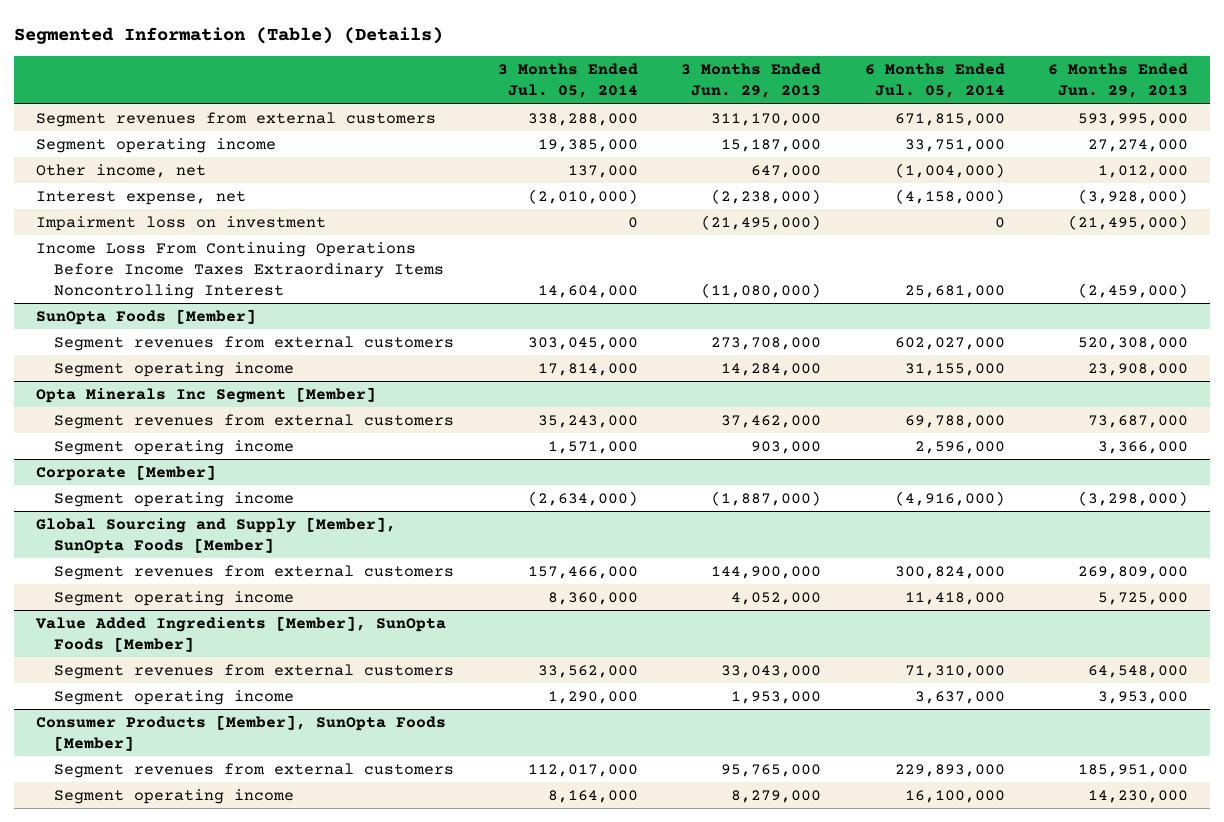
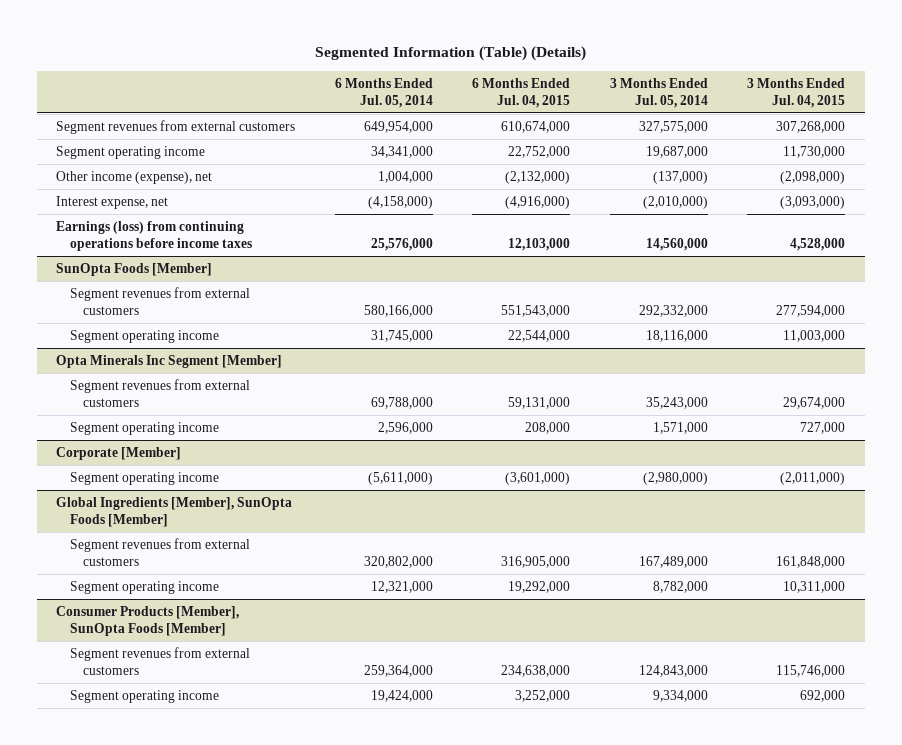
- | 3 Months Ended Jul. 05, 2014 | 3 Months Ended Jun. 29, 2013 | 6 Months Ended Jul. 05, 2014 | 6 Months Ended Jun. 29, 2013
+ | 6 Months Ended Jul. 05, 2014 | 6 Months Ended Jul. 04, 2015 | 3 Months Ended Jul. 05, 2014 | 3 Months Ended Jul. 04, 2015
- Segment revenues from external customers | 338,288,000 | 311,170,000 | 671,815,000 | 593,995,000
- Segment operating income | 19,385,000 | 15,187,000 | 33,751,000 | 27,274,000
- Other income, net | 137,000 | 647,000 | (1,004,000) | 1,012,000
+ Segment revenues from external customers | 649,954,000 | 610,674,000 | 327,575,000 | 307,268,000
+ Segment operating income | 34,341,000 | 22,752,000 | 19,687,000 | 11,730,000
+ Other income (expense), net | 1,004,000 | (2,132,000) | (137,000) | (2,098,000)
- Impairment loss on investment | 0 | (21,495,000) | 0 | (21,495,000)
- Income Loss From Continuing Operations Before Income Taxes Extraordinary Items Noncontrolling Interest | 14,604,000 | (11,080,000) | 25,681,000 | (2,459,000)
+ Earnings (loss) from continuing operations before income taxes | 25,576,000 | 12,103,000 | 14,560,000 | 4,528,000
@ SunOpta Foods [Member]
- Segment revenues from external customers | 303,045,000 | 273,708,000 | 602,027,000 | 520,308,000
- Segment operating income | 17,814,000 | 14,284,000 | 31,155,000 | 23,908,000
+ Segment revenues from external customers | 580,166,000 | 551,543,000 | 292,332,000 | 277,594,000
+ Segment operating income | 31,745,000 | 22,544,000 | 18,116,000 | 11,003,000
@ Corporate [Member]
- Segment operating income | (2,634,000) | (1,887,000) | (4,916,000) | (3,298,000)
- Global Sourcing and Supply [Member], SunOpta Foods [Member]
- Segment revenues from external customers | 157,466,000 | 144,900,000 | 300,824,000 | 269,809,000
- Segment operating income | 8,360,000 | 4,052,000 | 11,418,000 | 5,725,000
- Value Added Ingredients [Member], SunOpta Foods [Member]
- Segment revenues from external customers | 33,562,000 | 33,043,000 | 71,310,000 | 64,548,000
- Segment operating income | 1,290,000 | 1,953,000 | 3,637,000 | 3,953,000
@ Corporate [Member]
+ Segment operating income | (5,611,000) | (3,601,000) | (2,980,000) | (2,011,000)
+ Global Ingredients [Member], SunOpta Foods [Member]
+ Segment revenues from external customers | 320,802,000 | 316,905,000 | 167,489,000 | 161,848,000
+ Segment operating income | 12,321,000 | 19,292,000 | 8,782,000 | 10,311,000
@ Consumer Products [Member], SunOpta Foods [Member]
- Segment revenues from external customers | 112,017,000 | 95,765,000 | 229,893,000 | 185,951,000
- Segment operating income | 8,164,000 | 8,279,000 | 16,100,000 | 14,230,000
+ Segment revenues from external customers | 259,364,000 | 234,638,000 | 124,843,000 | 115,746,000
+ Segment operating income | 19,424,000 | 3,252,000 | 9,334,000 | 692,000

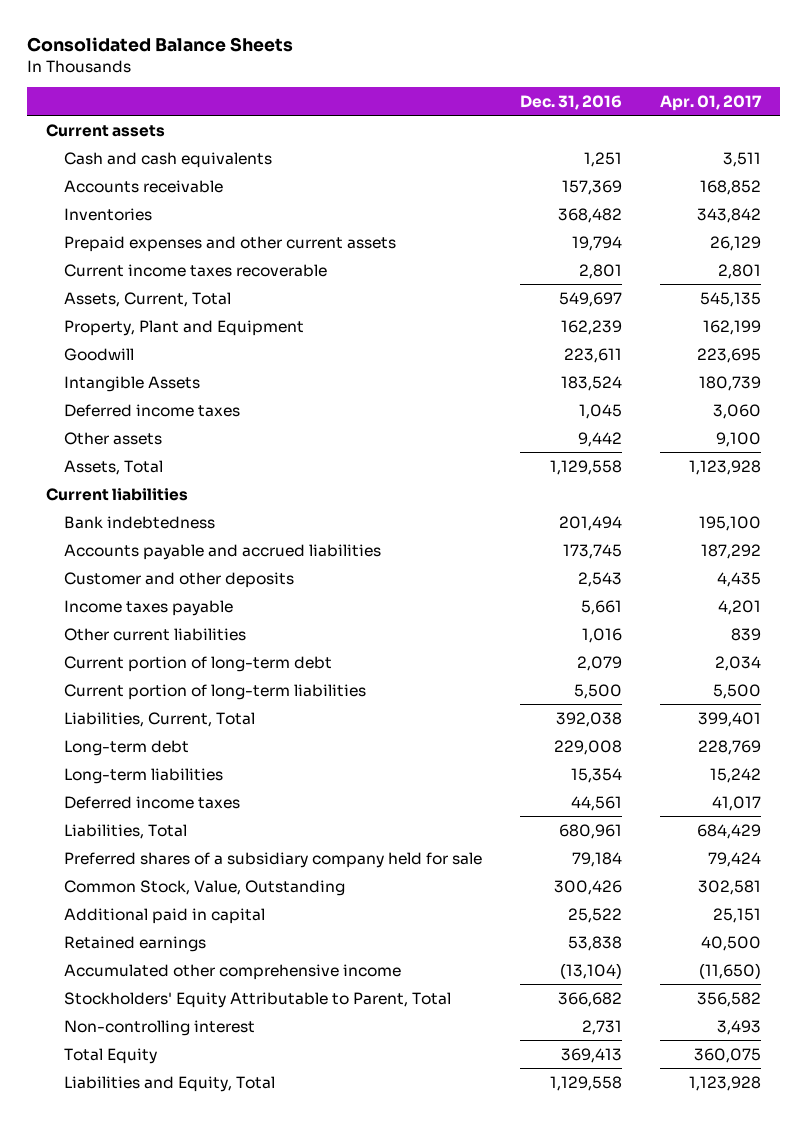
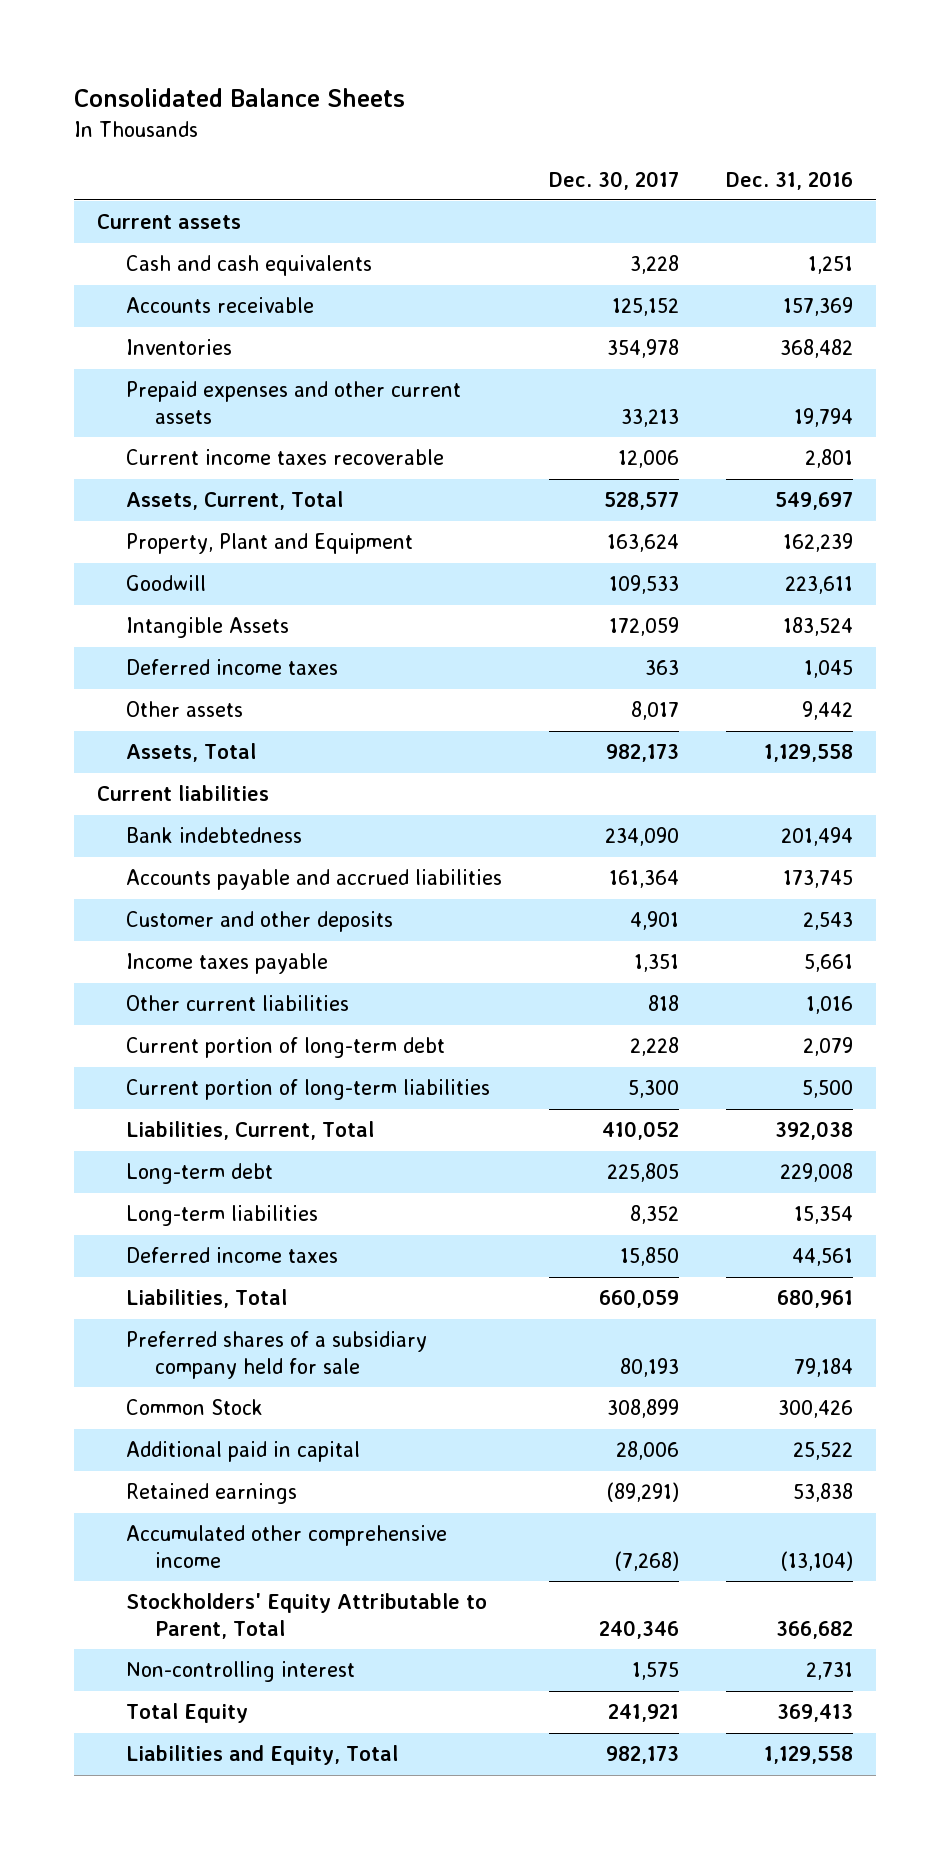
- | Dec. 31, 2016 | Apr. 01, 2017
+ | Dec. 30, 2017 | Dec. 31, 2016
- Common Stock, Value, Outstanding | 300,426 | 302,581
+ Common Stock | 308,899 | 300,426

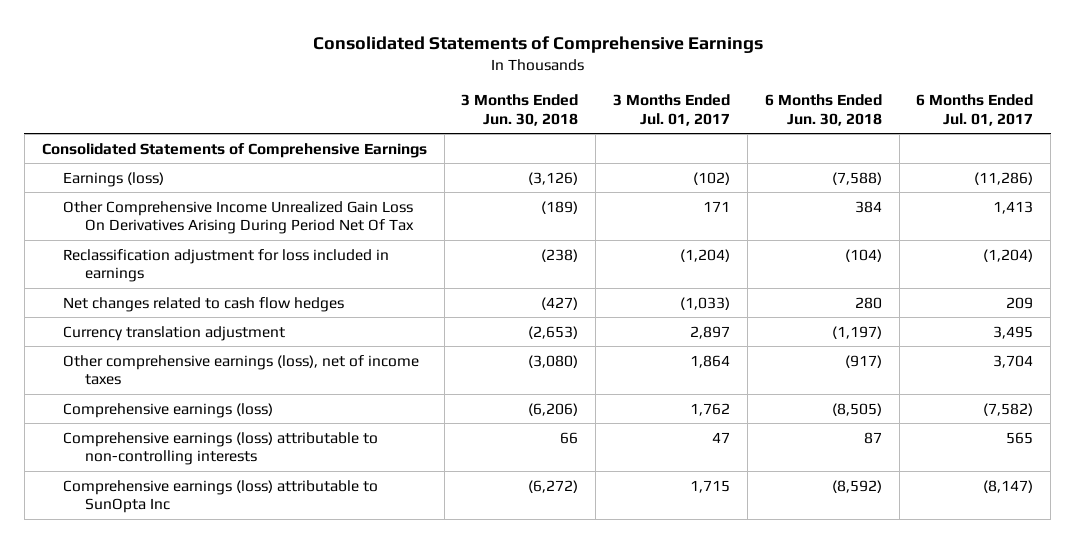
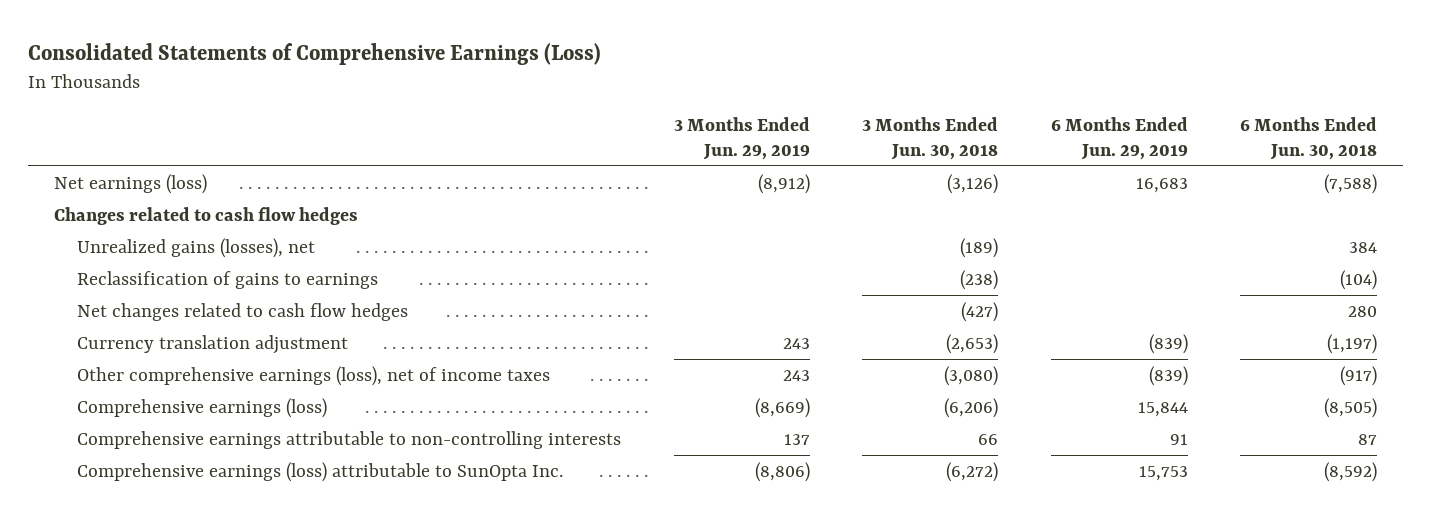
- Consolidated Statements of Comprehensive Earnings
+ Consolidated Statements of Comprehensive Earnings (Loss)
- | 3 Months Ended Jun. 30, 2018 | 3 Months Ended Jul. 01, 2017 | 6 Months Ended Jun. 30, 2018 | 6 Months Ended Jul. 01, 2017
+ | 3 Months Ended Jun. 29, 2019 | 3 Months Ended Jun. 30, 2018 | 6 Months Ended Jun. 29, 2019 | 6 Months Ended Jun. 30, 2018
- Consolidated Statements of Comprehensive Earnings
- Earnings (loss) | (3,126) | (102) | (7,588) | (11,286)
- Other Comprehensive Income Unrealized Gain Loss On Derivatives Arising During Period Net Of Tax | (189) | 171 | 384 | 1,413
- Reclassification adjustment for loss included in earnings | (238) | (1,204) | (104) | (1,204)
+ Net earnings (loss) | (8,912) | (3,126) | 16,683 | (7,588)
+ Changes related to cash flow hedges
+ Unrealized gains (losses), net | | (189) | | 384
+ Reclassification of gains to earnings | | (238) | | (104)
- Comprehensive earnings (loss) attributable to non-controlling interests | 66 | 47 | 87 | 565
- Comprehensive earnings (loss) attributable to SunOpta Inc | (6,272) | 1,715 | (8,592) | (8,147)
+ Comprehensive earnings attributable to non-controlling interests | 137 | 66 | 91 | 87
+ Comprehensive earnings (loss) attributable to SunOpta Inc. | (8,806) | (6,272) | 15,753 | (8,592)

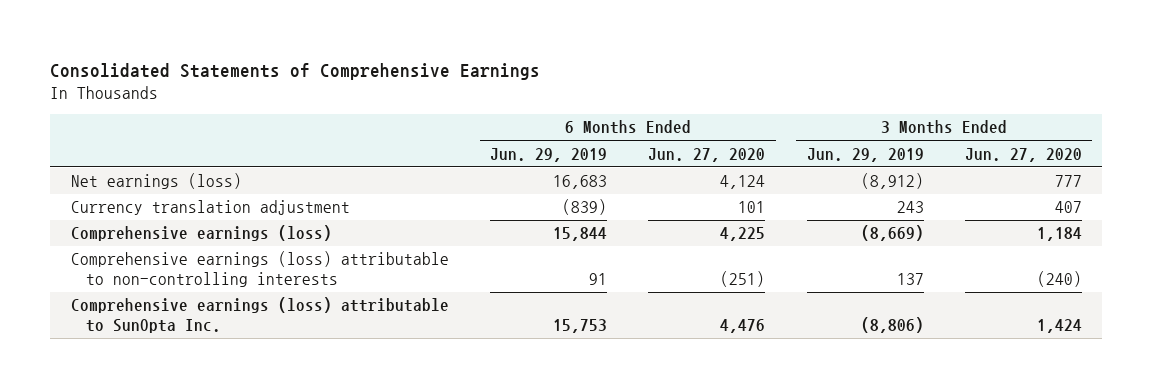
- Consolidated Statements of Comprehensive Earnings (Loss)
+ Consolidated Statements of Comprehensive Earnings
- | 3 Months Ended Jun. 29, 2019 | 3 Months Ended Jun. 30, 2018 | 6 Months Ended Jun. 29, 2019 | 6 Months Ended Jun. 30, 2018
+ | 6 Months Ended Jun. 29, 2019 | 6 Months Ended Jun. 27, 2020 | 3 Months Ended Jun. 29, 2019 | 3 Months Ended Jun. 27, 2020
- Changes related to cash flow hedges
- Unrealized gains (losses), net | | (189) | | 384
- Reclassification of gains to earnings | | (238) | | (104)
- Net changes related to cash flow hedges | | (427) | | 280
- Other comprehensive earnings (loss), net of income taxes | 243 | (3,080) | (839) | (917)
- Comprehensive earnings attributable to non-controlling interests | 137 | 66 | 91 | 87
+ Comprehensive earnings (loss) attributable to non-controlling interests | 91 | (251) | 137 | (240)

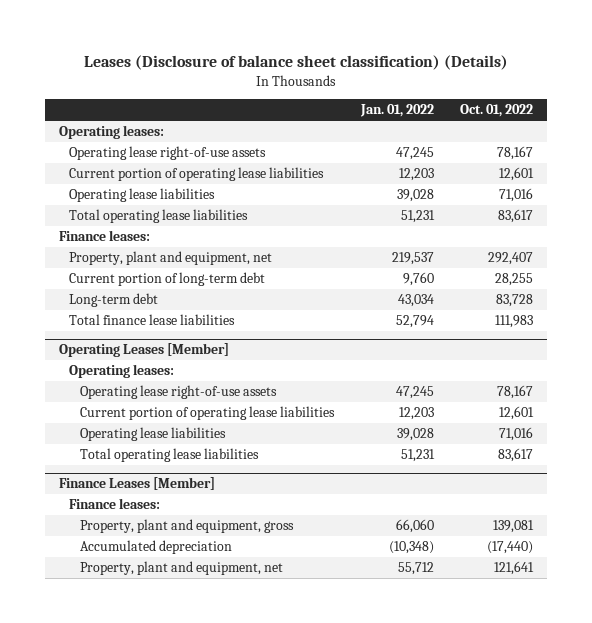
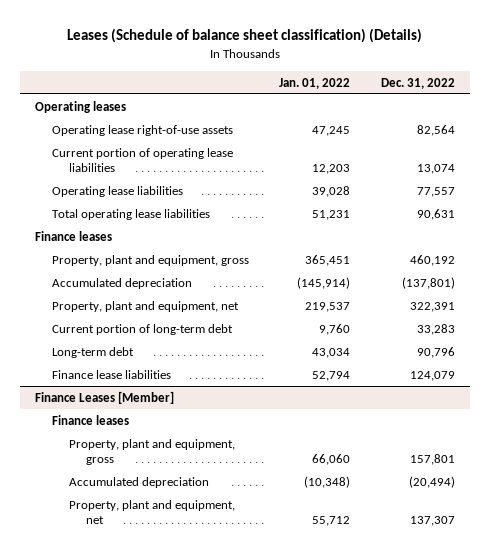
- Leases (Disclosure of balance sheet classification) (Details)
+ Leases (Schedule of balance sheet classification) (Details)
- | Jan. 01, 2022 | Oct. 01, 2022
+ | Jan. 01, 2022 | Dec. 31, 2022
- Operating leases:
+ Operating leases
- Finance leases:
+ Finance leases
+ Property, plant and equipment, gross | 365,451 | 460,192
+ Accumulated depreciation | (145,914) | (137,801)
- Total finance lease liabilities | 52,794 | 111,983
- Operating Leases [Member]
- Operating leases:
- Operating lease right-of-use assets | 47,245 | 78,167
- Current portion of operating lease liabilities | 12,203 | 12,601
- Operating lease liabilities | 39,028 | 71,016
- Total operating lease liabilities | 51,231 | 83,617
+ Finance lease liabilities | 52,794 | 124,079
@ Finance Leases [Member]
- Finance leases:
+ Finance leases

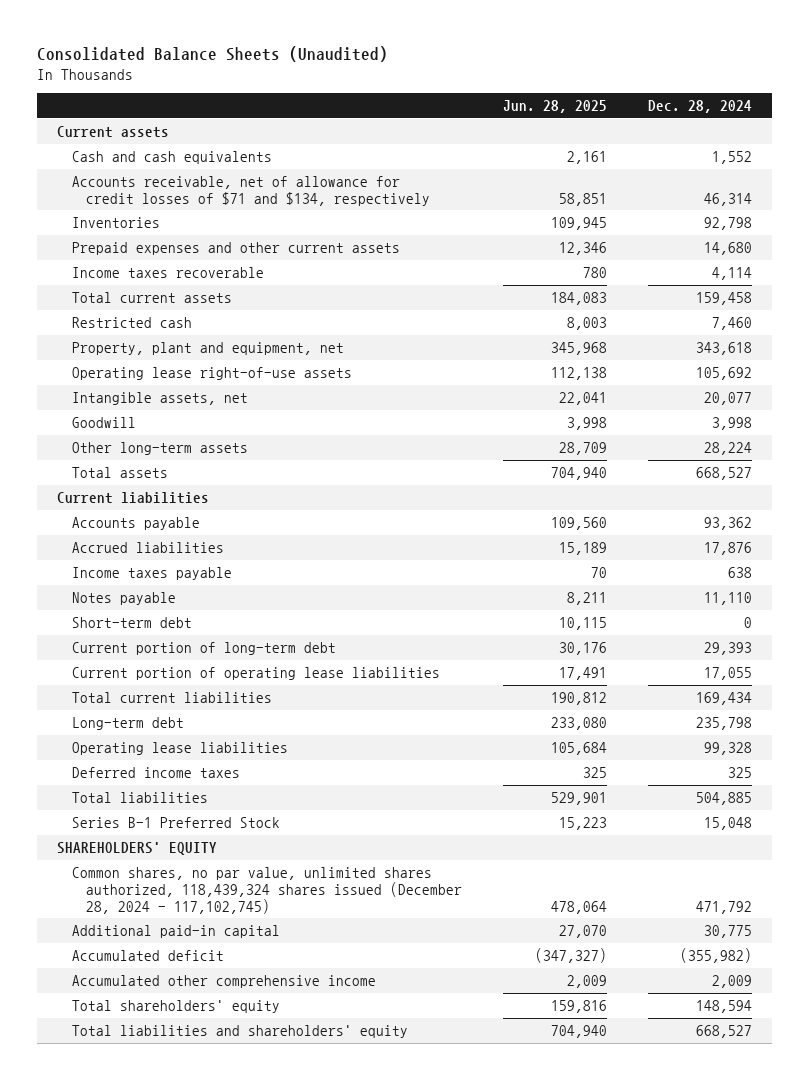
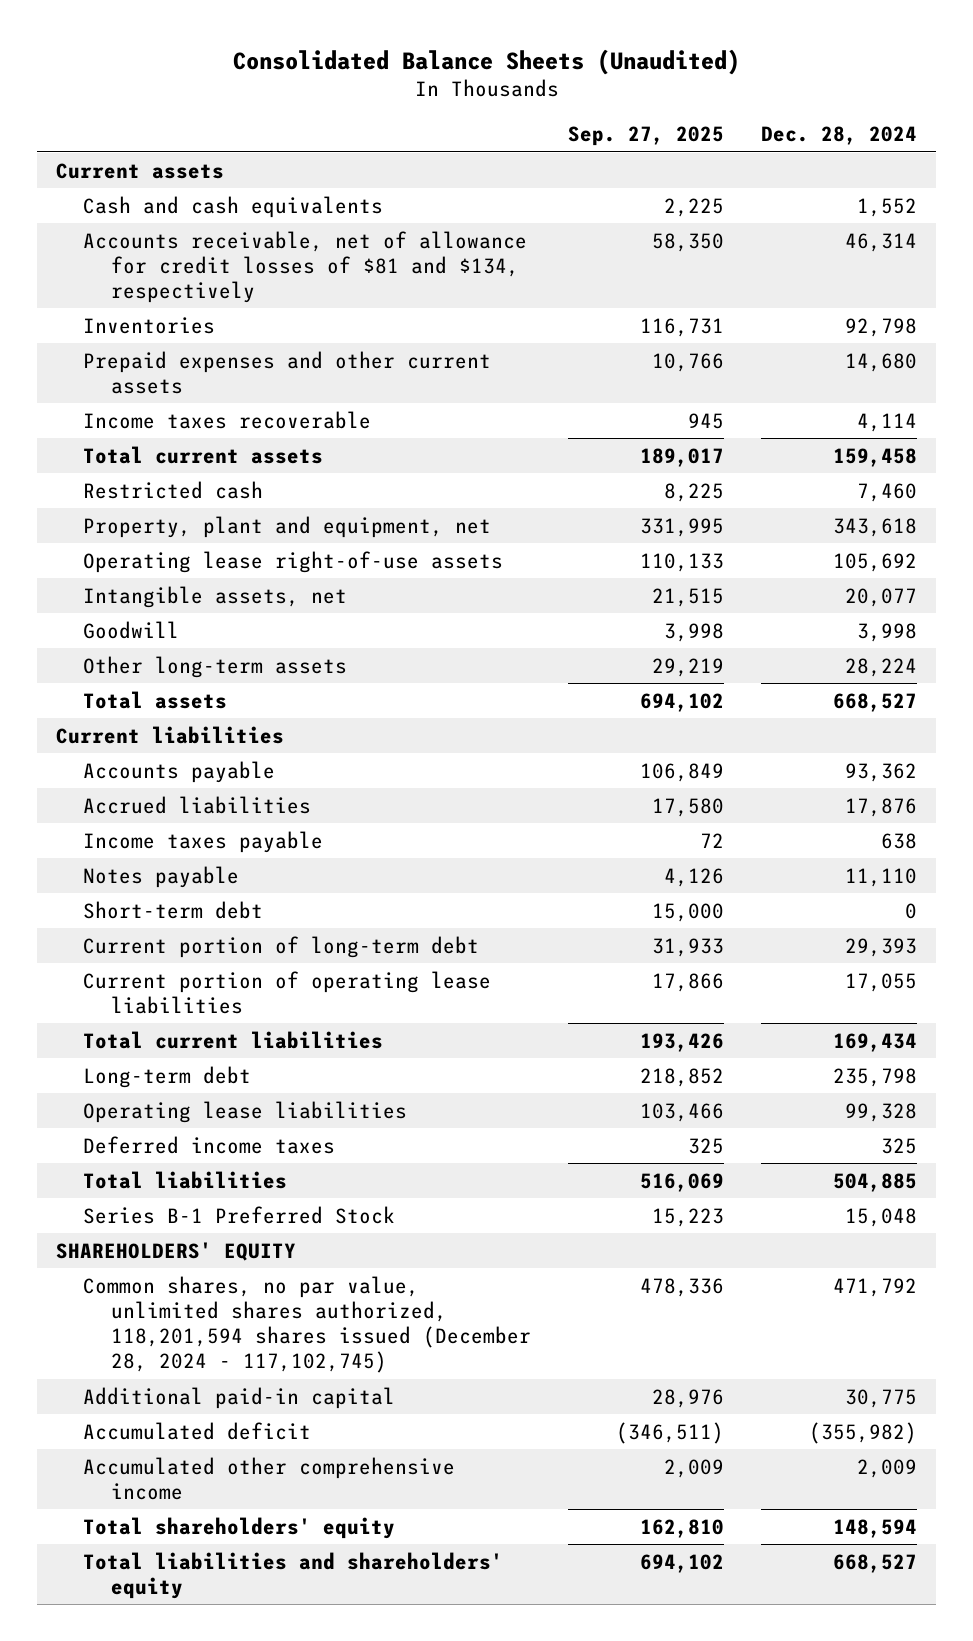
- | Jun. 28, 2025 | Dec. 28, 2024
+ | Sep. 27, 2025 | Dec. 28, 2024
- Accounts receivable, net of allowance for credit losses of $71 and $134, respectively | 58,851 | 46,314
+ Accounts receivable, net of allowance for credit losses of $81 and $134, respectively | 58,350 | 46,314
- Common shares, no par value, unlimited shares authorized, 118,439,324 shares issued (December 28, 2024 - 117,102,745) | 478,064 | 471,792
+ Common shares, no par value, unlimited shares authorized, 118,201,594 shares issued (December 28, 2024 - 117,102,745) | 478,336 | 471,792

